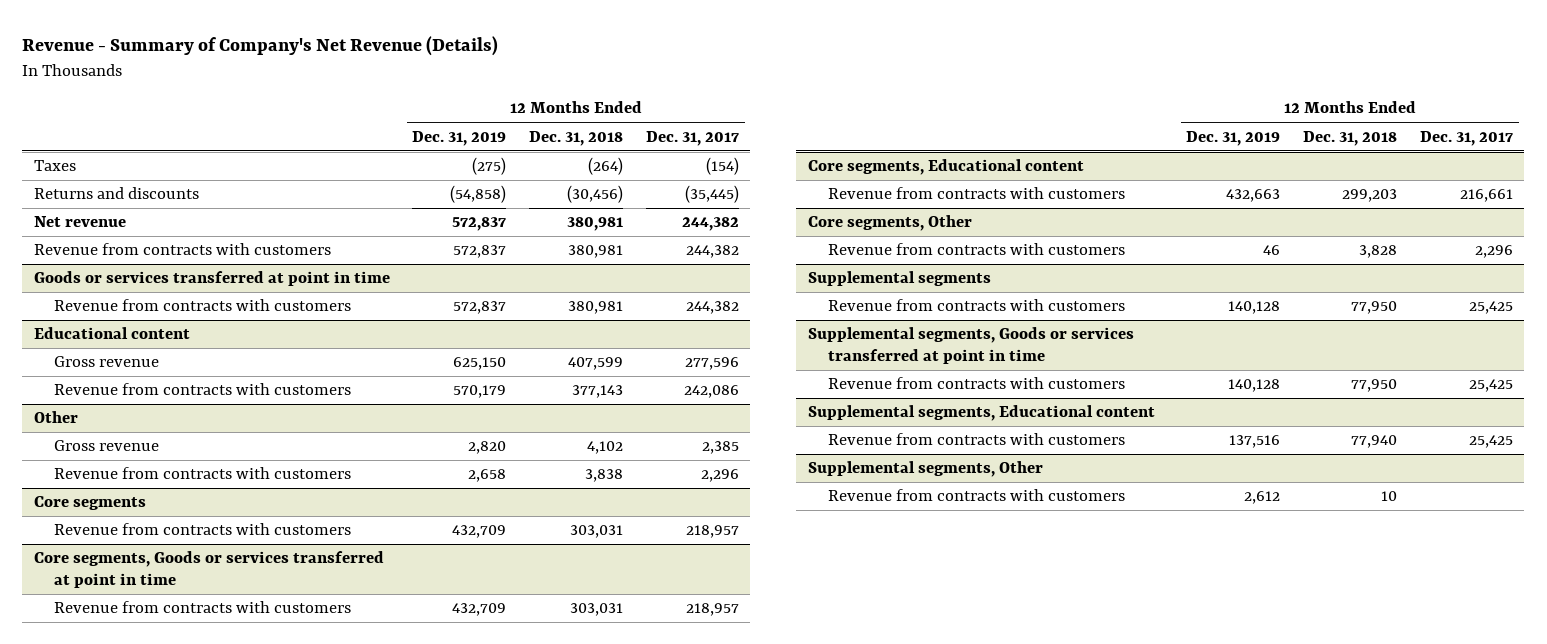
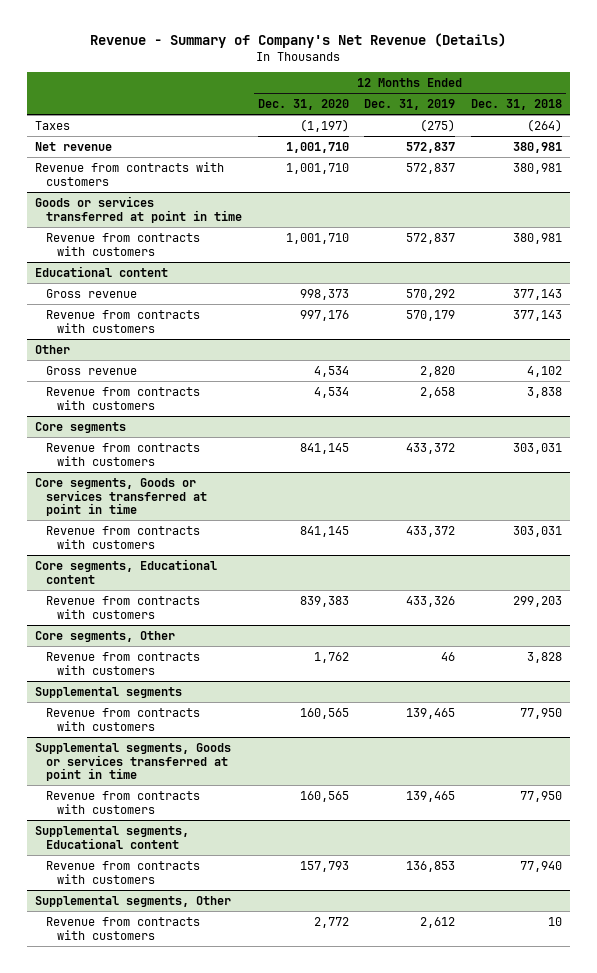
- | 12 Months Ended Dec. 31, 2019 | 12 Months Ended Dec. 31, 2018 | 12 Months Ended Dec. 31, 2017
+ | 12 Months Ended Dec. 31, 2020 | 12 Months Ended Dec. 31, 2019 | 12 Months Ended Dec. 31, 2018
- Returns and discounts | (54,858) | (30,456) | (35,445)
@ Educational content
- Gross revenue | 625,150 | 407,599 | 277,596
+ Gross revenue | 998,373 | 570,292 | 377,143
@ Core segments
- Revenue from contracts with customers | 432,709 | 303,031 | 218,957
+ Revenue from contracts with customers | 841,145 | 433,372 | 303,031
@ Core segments, Goods or services transferred at point in time
- Revenue from contracts with customers | 432,709 | 303,031 | 218,957
+ Revenue from contracts with customers | 841,145 | 433,372 | 303,031
@ Core segments, Educational content
- Revenue from contracts with customers | 432,663 | 299,203 | 216,661
+ Revenue from contracts with customers | 839,383 | 433,326 | 299,203
@ Supplemental segments
- Revenue from contracts with customers | 140,128 | 77,950 | 25,425
+ Revenue from contracts with customers | 160,565 | 139,465 | 77,950
@ Supplemental segments, Goods or services transferred at point in time
- Revenue from contracts with customers | 140,128 | 77,950 | 25,425
+ Revenue from contracts with customers | 160,565 | 139,465 | 77,950
@ Supplemental segments, Educational content
- Revenue from contracts with customers | 137,516 | 77,940 | 25,425
+ Revenue from contracts with customers | 157,793 | 136,853 | 77,940

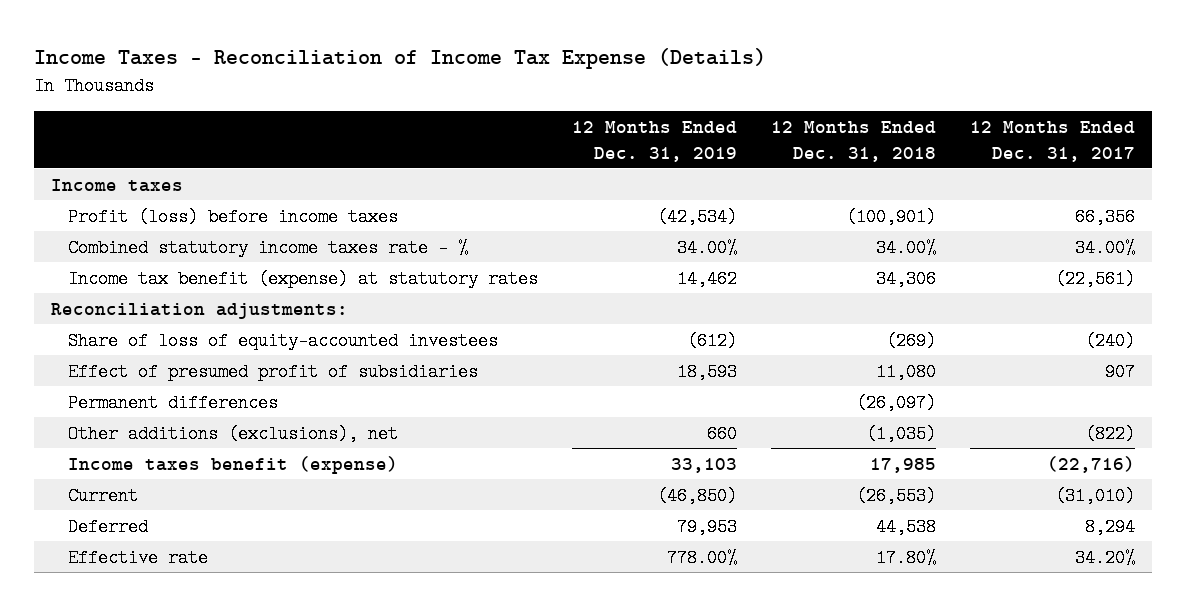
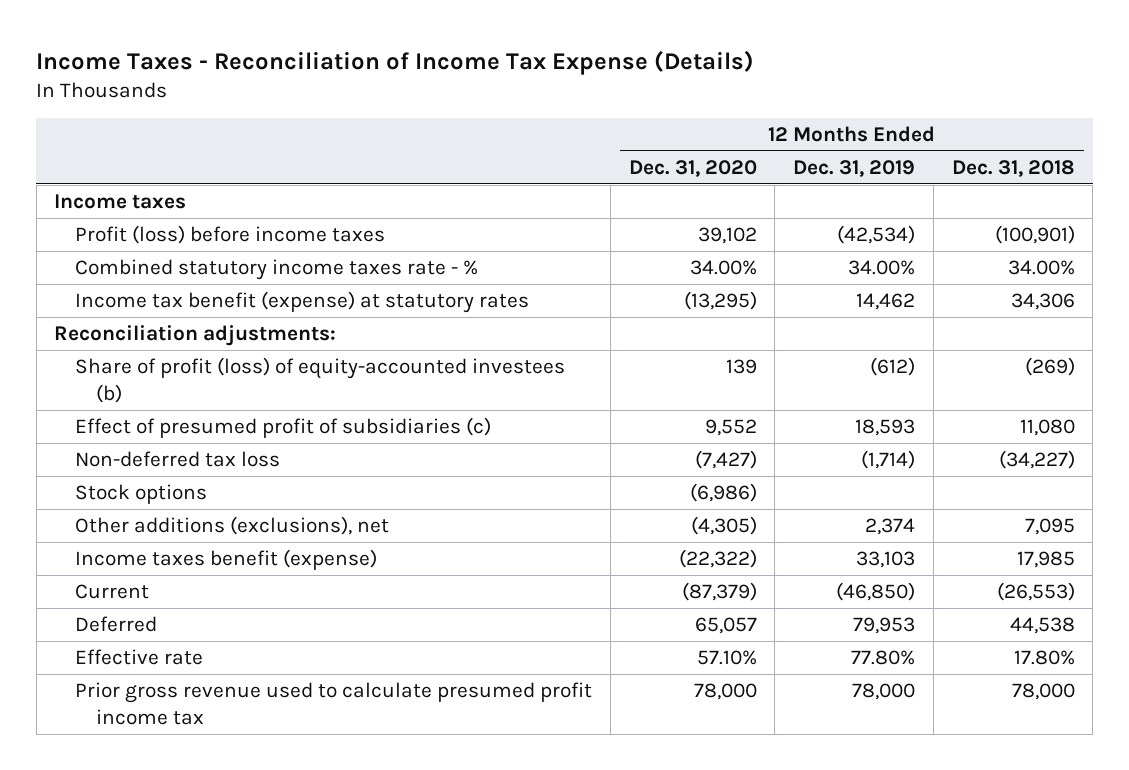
- | 12 Months Ended Dec. 31, 2019 | 12 Months Ended Dec. 31, 2018 | 12 Months Ended Dec. 31, 2017
+ | 12 Months Ended Dec. 31, 2020 | 12 Months Ended Dec. 31, 2019 | 12 Months Ended Dec. 31, 2018
- Share of loss of equity-accounted investees | (612) | (269) | (240)
- Effect of presumed profit of subsidiaries | 18,593 | 11,080 | 907
- Permanent differences | | (26,097) |
- Other additions (exclusions), net | 660 | (1,035) | (822)
+ Share of profit (loss) of equity-accounted investees (b) | 139 | (612) | (269)
+ Effect of presumed profit of subsidiaries (c) | 9,552 | 18,593 | 11,080
+ Non-deferred tax loss | (7,427) | (1,714) | (34,227)
+ Stock options | (6,986) | |
+ Other additions (exclusions), net | (4,305) | 2,374 | 7,095
- Effective rate | 778.00% | 17.80% | 34.20%
+ Effective rate | 57.10% | 77.80% | 17.80%
+ Prior gross revenue used to calculate presumed profit income tax | 78,000 | 78,000 | 78,000

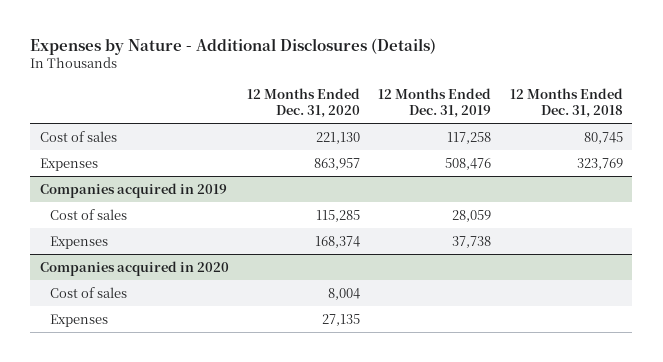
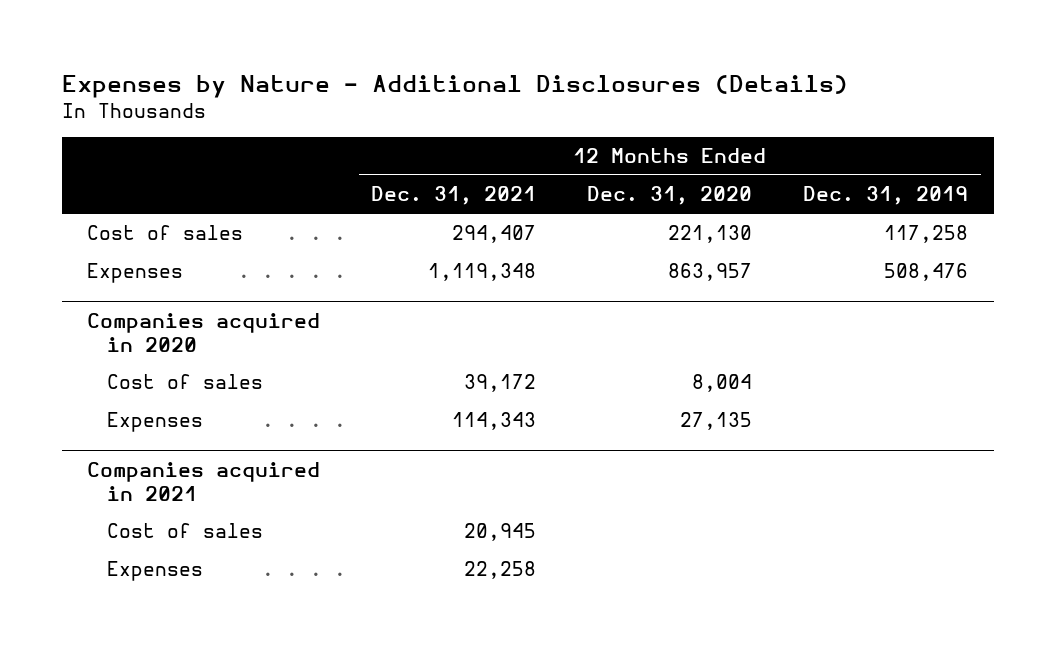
- | 12 Months Ended Dec. 31, 2020 | 12 Months Ended Dec. 31, 2019 | 12 Months Ended Dec. 31, 2018
+ | 12 Months Ended Dec. 31, 2021 | 12 Months Ended Dec. 31, 2020 | 12 Months Ended Dec. 31, 2019
- Companies acquired in 2019
- Cost of sales | 115,285 | 28,059 |
- Expenses | 168,374 | 37,738 |
+ Companies acquired in 2021
+ Cost of sales | 20,945 | |
+ Expenses | 22,258 | |

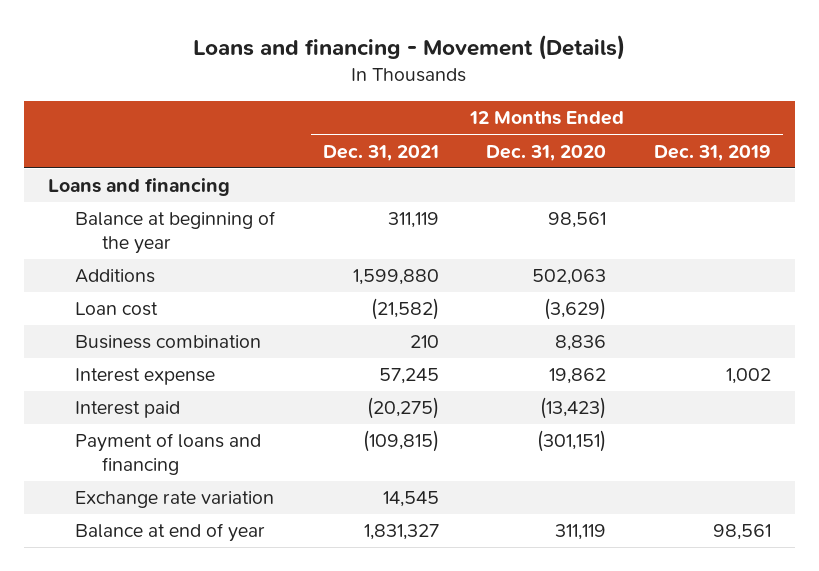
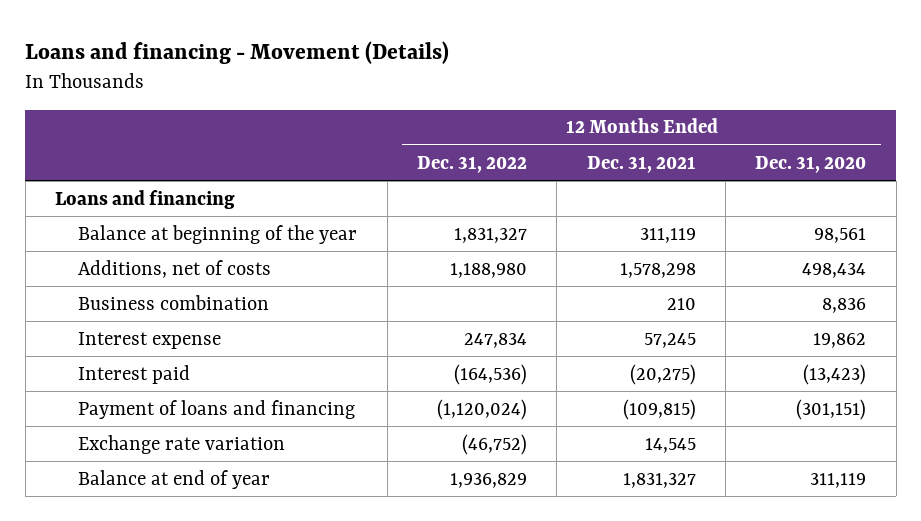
- | 12 Months Ended Dec. 31, 2021 | 12 Months Ended Dec. 31, 2020 | 12 Months Ended Dec. 31, 2019
+ | 12 Months Ended Dec. 31, 2022 | 12 Months Ended Dec. 31, 2021 | 12 Months Ended Dec. 31, 2020
- Additions | 1,599,880 | 502,063 |
- Loan cost | (21,582) | (3,629) |
+ Additions, net of costs | 1,188,980 | 1,578,298 | 498,434

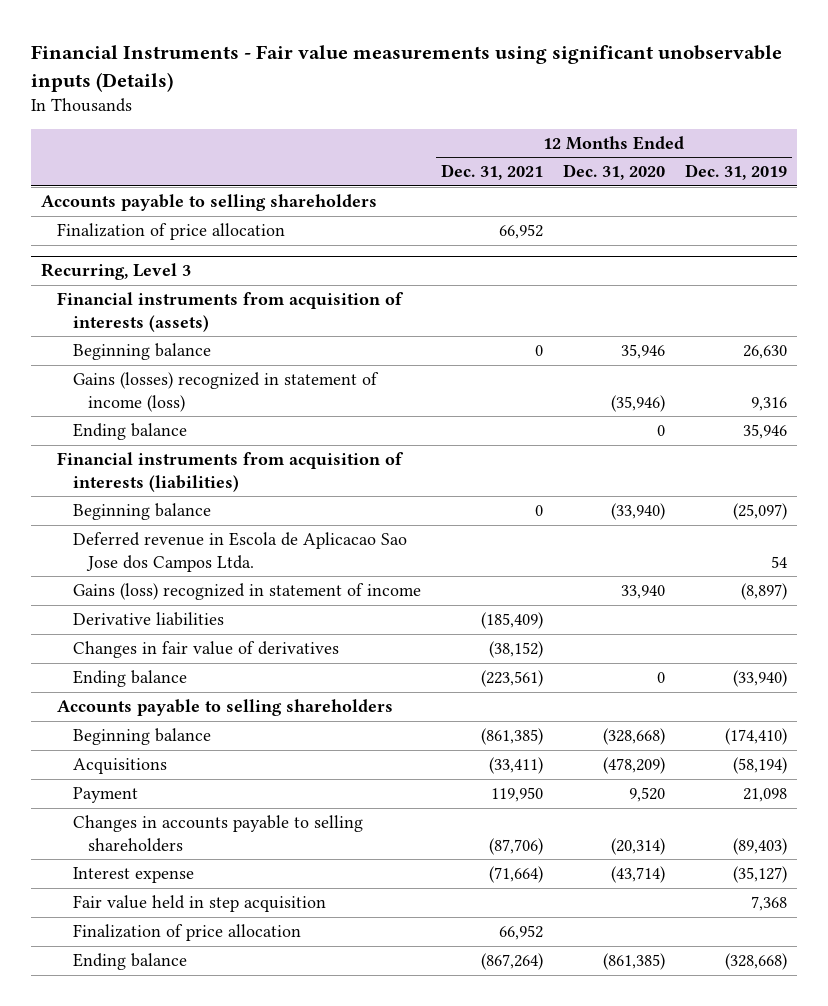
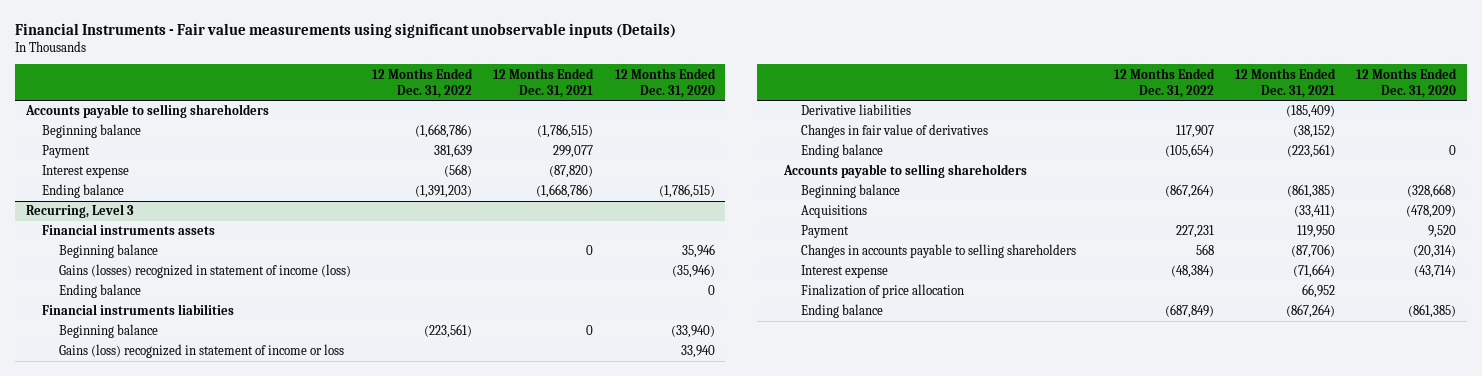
- | 12 Months Ended Dec. 31, 2021 | 12 Months Ended Dec. 31, 2020 | 12 Months Ended Dec. 31, 2019
+ | 12 Months Ended Dec. 31, 2022 | 12 Months Ended Dec. 31, 2021 | 12 Months Ended Dec. 31, 2020
- Finalization of price allocation | 66,952 | |
+ Beginning balance | (1,668,786) | (1,786,515) |
+ Payment | 381,639 | 299,077 |
+ Interest expense | (568) | (87,820) |
+ Ending balance | (1,391,203) | (1,668,786) | (1,786,515)
@ Recurring, Level 3
- Financial instruments from acquisition of interests (assets)
+ Financial instruments assets
- Financial instruments from acquisition of interests (liabilities)
+ Financial instruments liabilities
- Deferred revenue in Escola de Aplicacao Sao Jose dos Campos Ltda. | | | 54
- Gains (loss) recognized in statement of income | | 33,940 | (8,897)
+ Gains (loss) recognized in statement of income or loss | | | 33,940
- Fair value held in step acquisition | | | 7,368

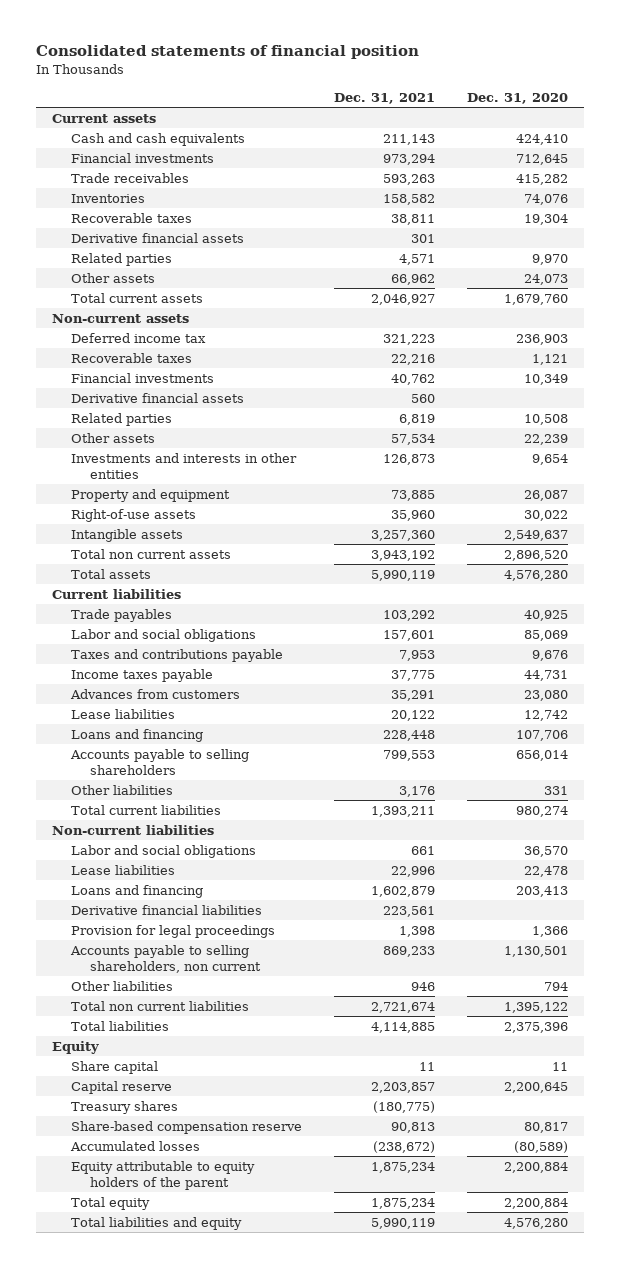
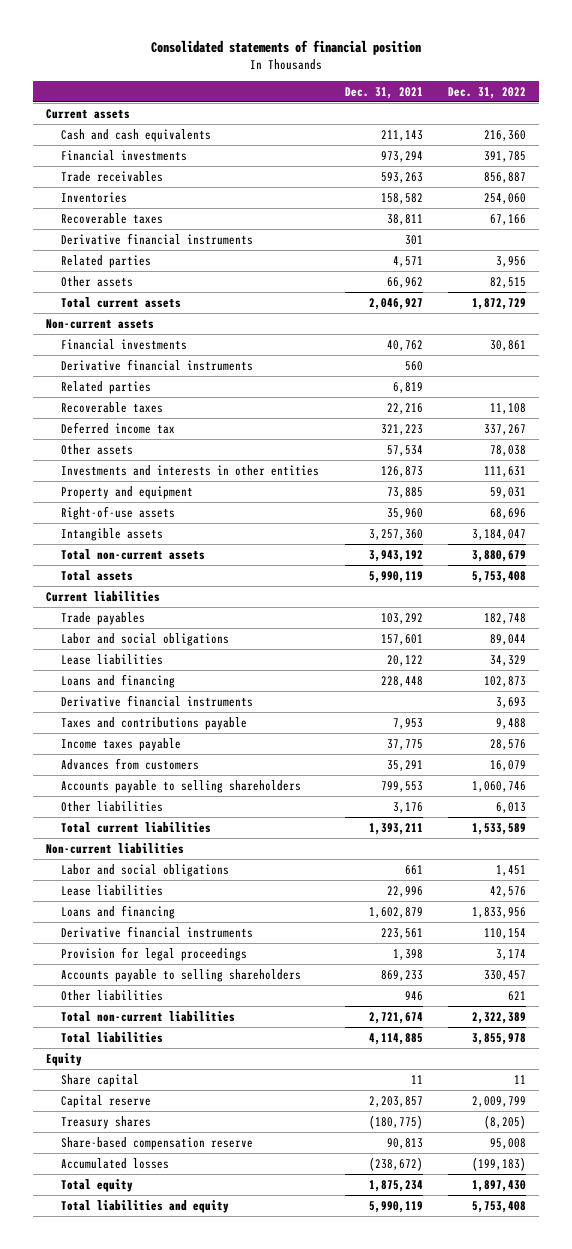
- | Dec. 31, 2021 | Dec. 31, 2020
+ | Dec. 31, 2021 | Dec. 31, 2022
- Derivative financial assets | 301 |
+ Derivative financial instruments | 301 |
- Derivative financial assets | 560 |
+ Derivative financial instruments | 560 |
moved down: Recoverable taxes | 22,216 | 11,108
moved down: Deferred income tax | 321,223 | 337,267
- Total non current assets | 3,943,192 | 2,896,520
+ Total non-current assets | 3,943,192 | 3,880,679
moved up: Lease liabilities | 20,122 | 34,329
moved up: Loans and financing | 228,448 | 102,873
+ Derivative financial instruments | | 3,693
- Derivative financial liabilities | 223,561 |
+ Derivative financial instruments | 223,561 | 110,154
- Accounts payable to selling shareholders, non current | 869,233 | 1,130,501
+ Accounts payable to selling shareholders | 869,233 | 330,457
- Total non current liabilities | 2,721,674 | 1,395,122
+ Total non-current liabilities | 2,721,674 | 2,322,389
- Equity attributable to equity holders of the parent | 1,875,234 | 2,200,884

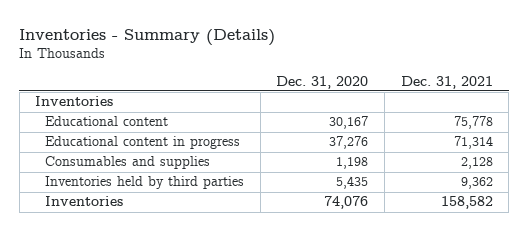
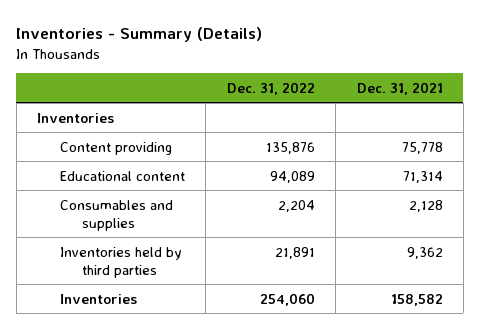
- | Dec. 31, 2020 | Dec. 31, 2021
+ | Dec. 31, 2022 | Dec. 31, 2021
- Educational content | 30,167 | 75,778
- Educational content in progress | 37,276 | 71,314
+ Content providing | 135,876 | 75,778
+ Educational content | 94,089 | 71,314

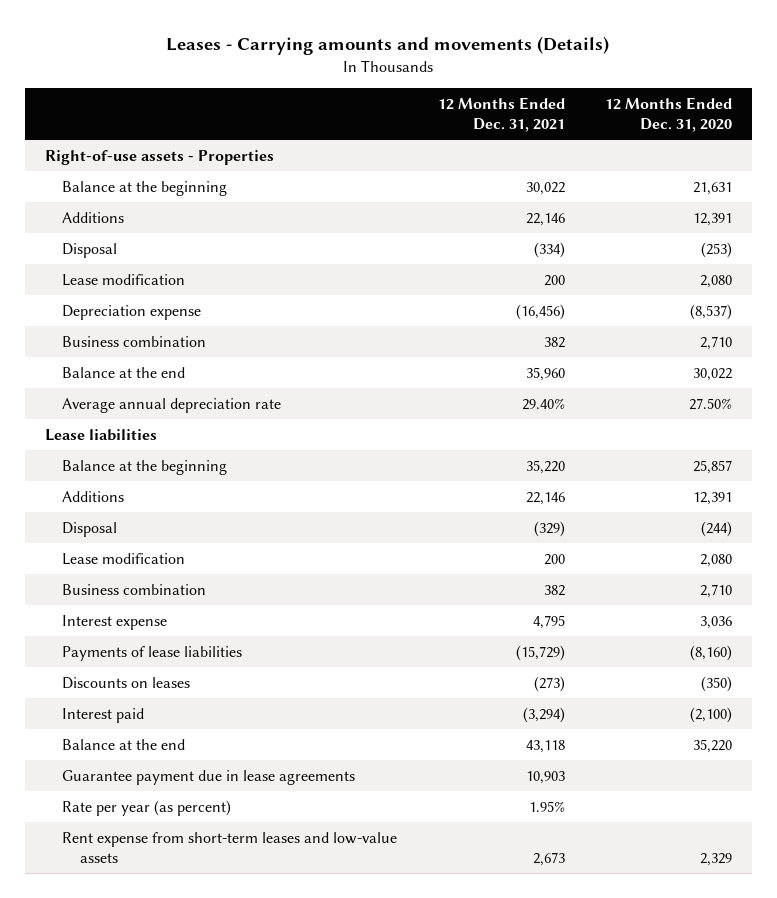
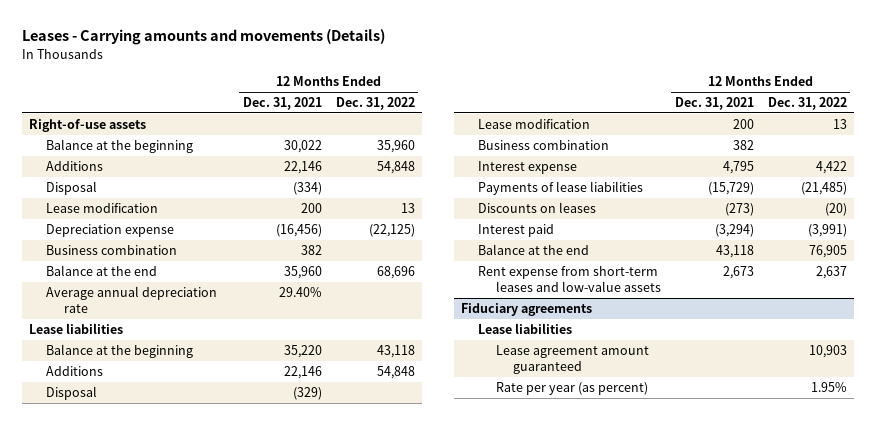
- | 12 Months Ended Dec. 31, 2021 | 12 Months Ended Dec. 31, 2020
+ | 12 Months Ended Dec. 31, 2021 | 12 Months Ended Dec. 31, 2022
- Right-of-use assets - Properties
+ Right-of-use assets
- Guarantee payment due in lease agreements | 10,903 |
- Rate per year (as percent) | 1.95% |
+ Fiduciary agreements
+ Lease liabilities
+ Lease agreement amount guaranteed | | 10,903
+ Rate per year (as percent) | | 1.95%

